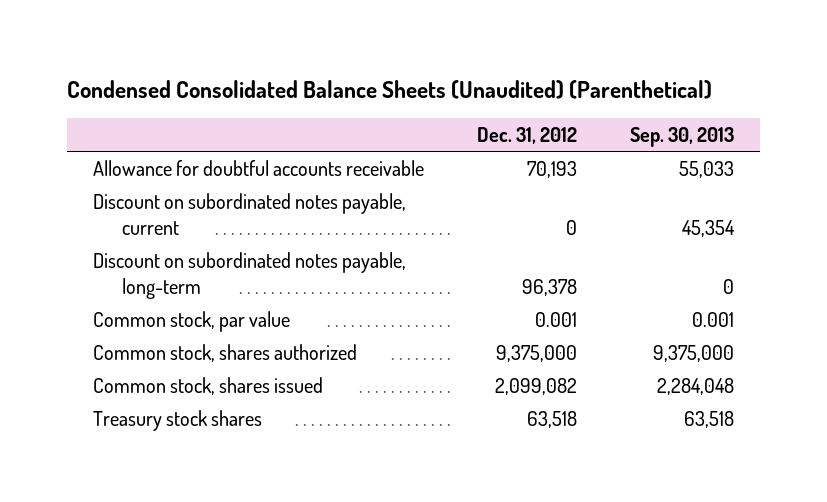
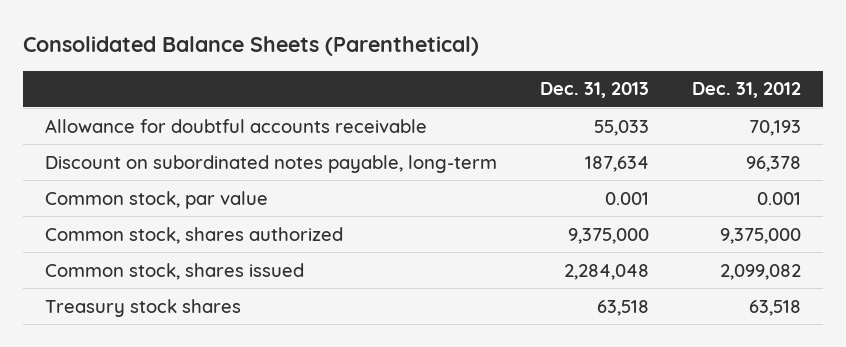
- Condensed Consolidated Balance Sheets (Unaudited) (Parenthetical)
+ Consolidated Balance Sheets (Parenthetical)
- | Dec. 31, 2012 | Sep. 30, 2013
+ | Dec. 31, 2013 | Dec. 31, 2012
- Discount on subordinated notes payable, current | 0 | 45,354

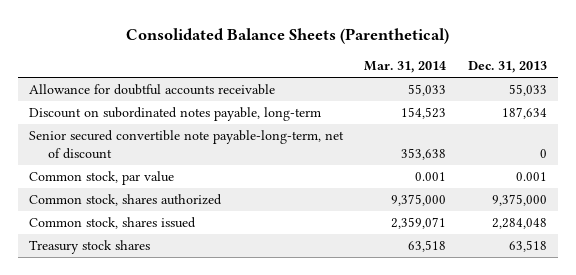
- | Dec. 31, 2013 | Dec. 31, 2012
+ | Mar. 31, 2014 | Dec. 31, 2013
+ Senior secured convertible note payable-long-term, net of discount | 353,638 | 0

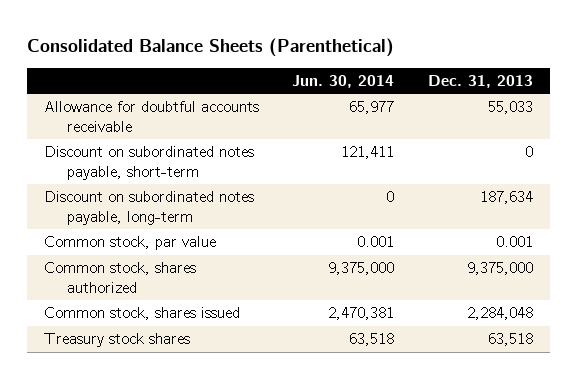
- | Mar. 31, 2014 | Dec. 31, 2013
+ | Jun. 30, 2014 | Dec. 31, 2013
+ Discount on subordinated notes payable, short-term | 121,411 | 0
- Senior secured convertible note payable-long-term, net of discount | 353,638 | 0

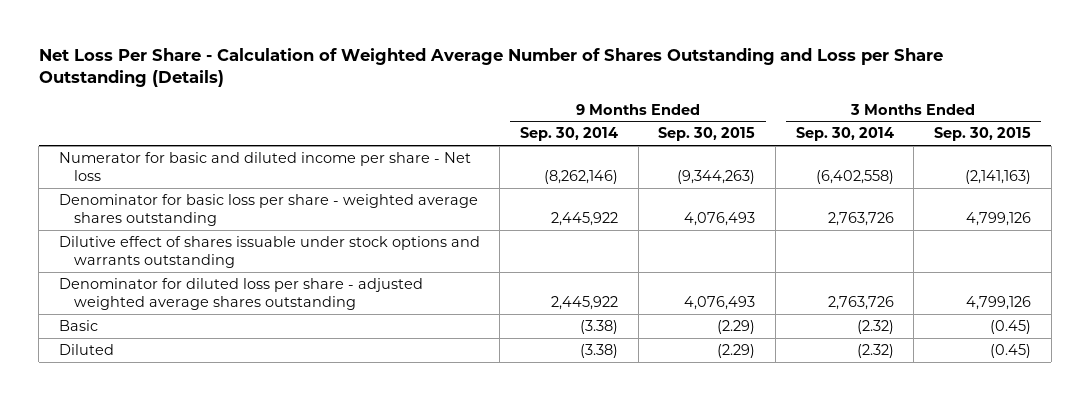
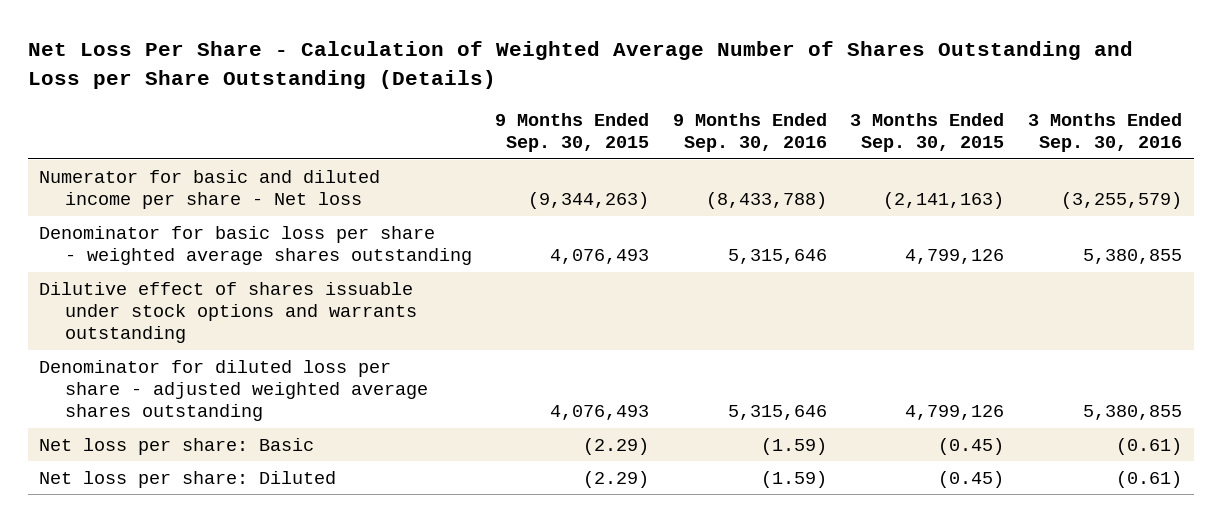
- | 9 Months Ended Sep. 30, 2014 | 9 Months Ended Sep. 30, 2015 | 3 Months Ended Sep. 30, 2014 | 3 Months Ended Sep. 30, 2015
+ | 9 Months Ended Sep. 30, 2015 | 9 Months Ended Sep. 30, 2016 | 3 Months Ended Sep. 30, 2015 | 3 Months Ended Sep. 30, 2016
- Basic | (3.38) | (2.29) | (2.32) | (0.45)
- Diluted | (3.38) | (2.29) | (2.32) | (0.45)
+ Net loss per share: Basic | (2.29) | (1.59) | (0.45) | (0.61)
+ Net loss per share: Diluted | (2.29) | (1.59) | (0.45) | (0.61)

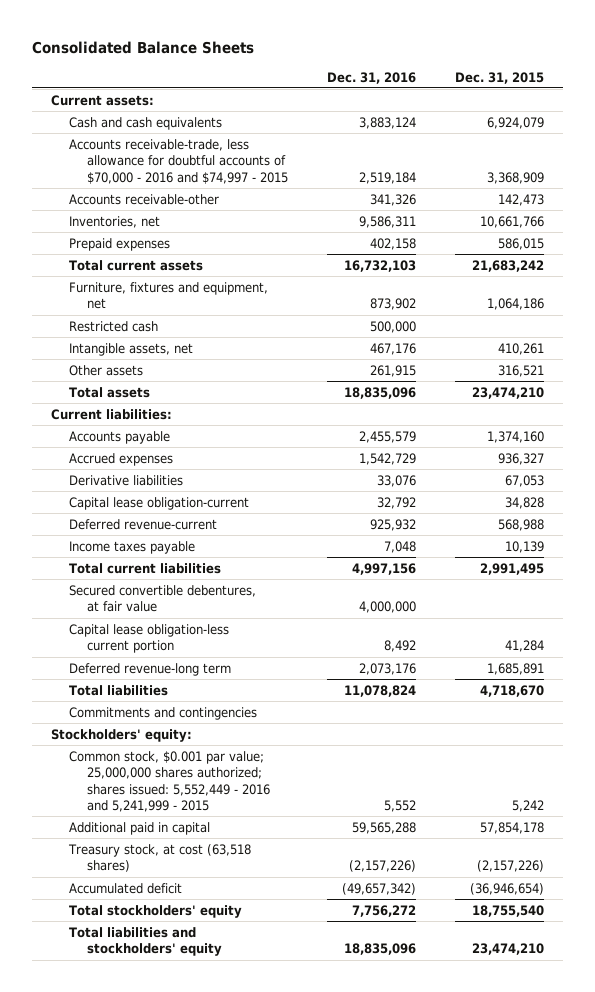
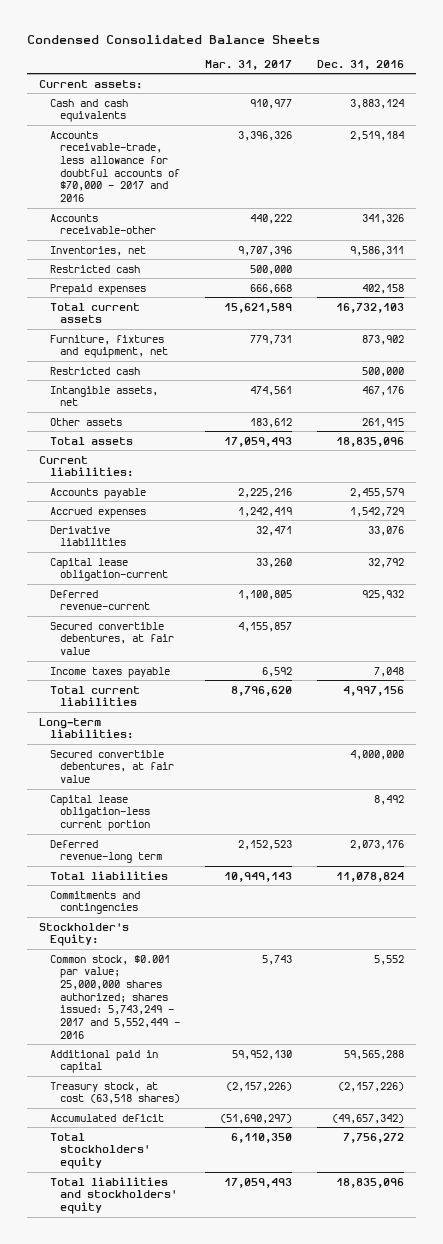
- Consolidated Balance Sheets
+ Condensed Consolidated Balance Sheets
- | Dec. 31, 2016 | Dec. 31, 2015
+ | Mar. 31, 2017 | Dec. 31, 2016
- Accounts receivable-trade, less allowance for doubtful accounts of $70,000 - 2016 and $74,997 - 2015 | 2,519,184 | 3,368,909
+ Accounts receivable-trade, less allowance for doubtful accounts of $70,000 - 2017 and 2016 | 3,396,326 | 2,519,184
+ Restricted cash | 500,000 |
+ Secured convertible debentures, at fair value | 4,155,857 |
+ Long-term liabilities:
- Stockholders' equity:
- Common stock, $0.001 par value; 25,000,000 shares authorized; shares issued: 5,552,449 - 2016 and 5,241,999 - 2015 | 5,552 | 5,242
+ Stockholder's Equity:
+ Common stock, $0.001 par value; 25,000,000 shares authorized; shares issued: 5,743,249 - 2017 and 5,552,449 - 2016 | 5,743 | 5,552

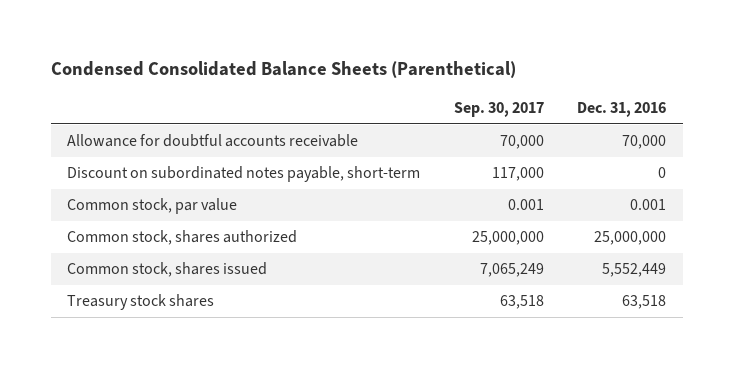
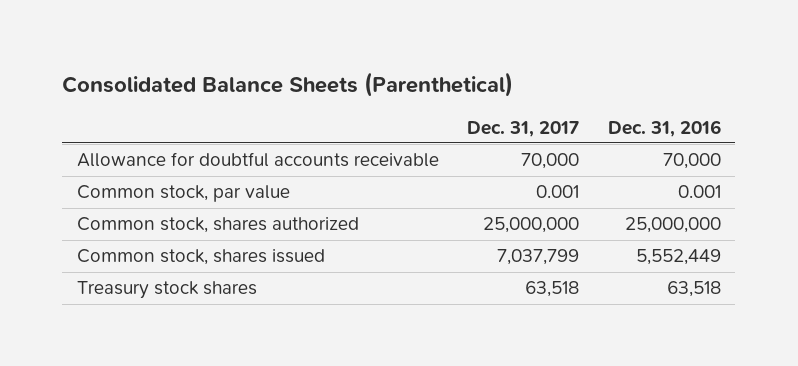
- Condensed Consolidated Balance Sheets (Parenthetical)
+ Consolidated Balance Sheets (Parenthetical)
- | Sep. 30, 2017 | Dec. 31, 2016
+ | Dec. 31, 2017 | Dec. 31, 2016
- Discount on subordinated notes payable, short-term | 117,000 | 0

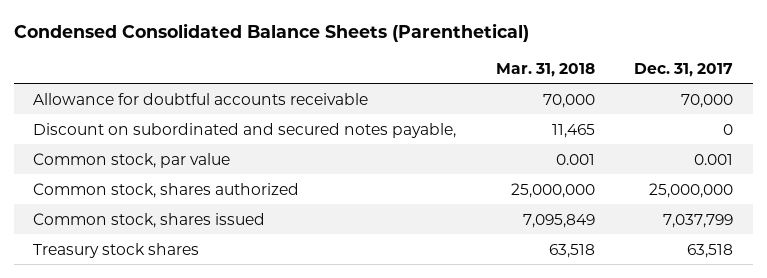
- Consolidated Balance Sheets (Parenthetical)
+ Condensed Consolidated Balance Sheets (Parenthetical)
- | Dec. 31, 2017 | Dec. 31, 2016
+ | Mar. 31, 2018 | Dec. 31, 2017
+ Discount on subordinated and secured notes payable, | 11,465 | 0

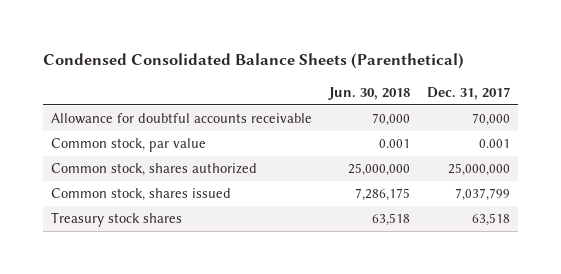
- | Mar. 31, 2018 | Dec. 31, 2017
+ | Jun. 30, 2018 | Dec. 31, 2017
- Discount on subordinated and secured notes payable, | 11,465 | 0

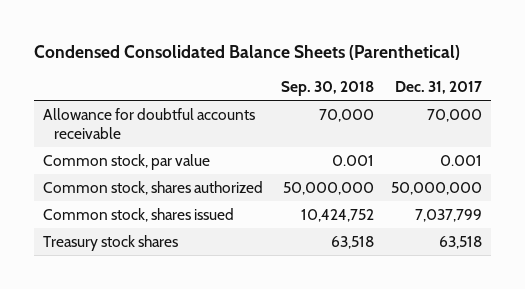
- | Jun. 30, 2018 | Dec. 31, 2017
+ | Sep. 30, 2018 | Dec. 31, 2017
- Common stock, shares authorized | 25,000,000 | 25,000,000
+ Common stock, shares authorized | 50,000,000 | 50,000,000

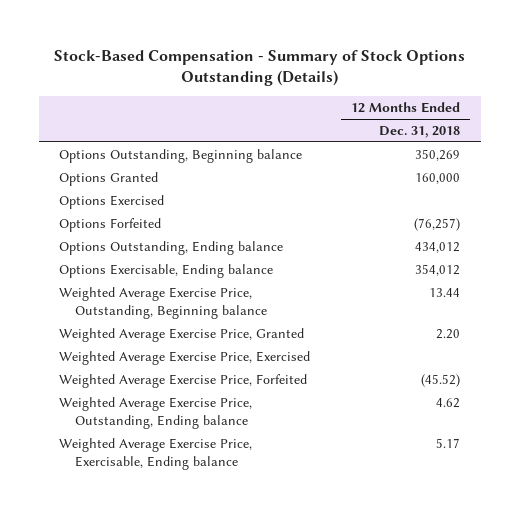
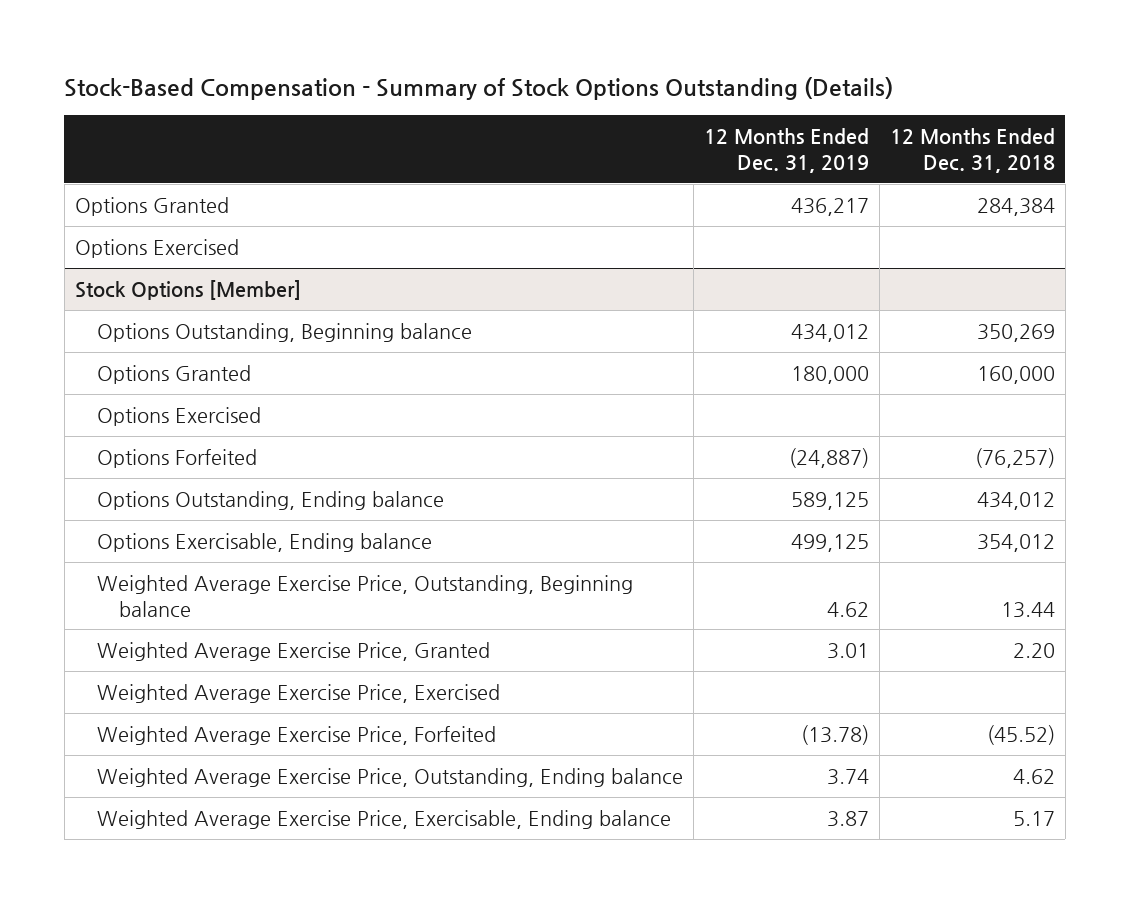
- | 12 Months Ended Dec. 31, 2018
+ | 12 Months Ended Dec. 31, 2019 | 12 Months Ended Dec. 31, 2018
+ Options Granted | 436,217 | 284,384
+ Options Exercised
+ Stock Options [Member]

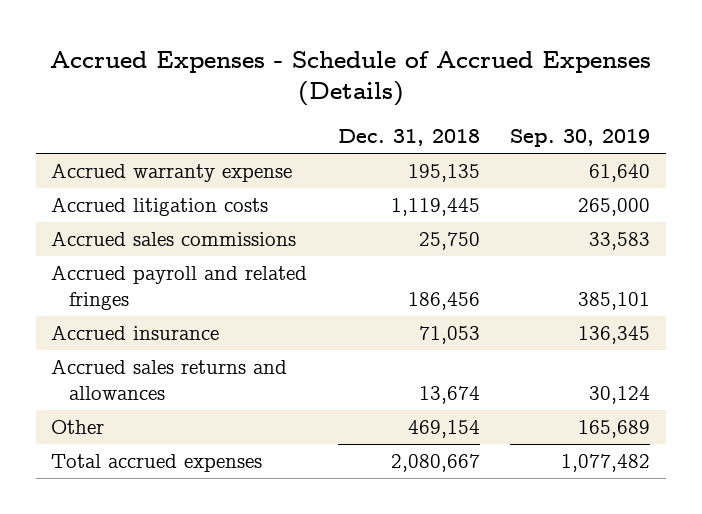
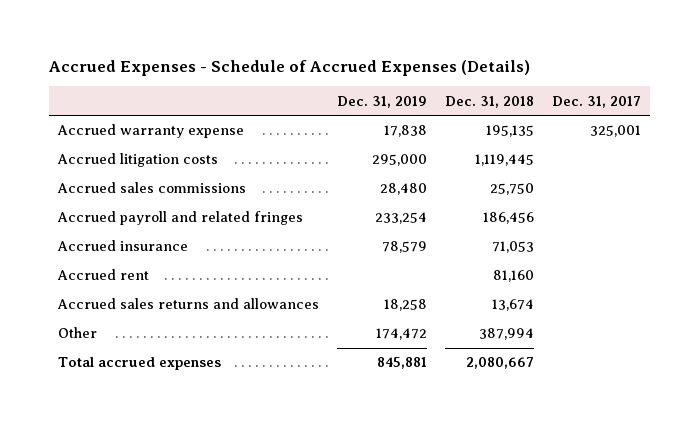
- | Dec. 31, 2018 | Sep. 30, 2019
+ | Dec. 31, 2019 | Dec. 31, 2018 | Dec. 31, 2017
+ Accrued rent | | 81,160 |
- Other | 469,154 | 165,689
+ Other | 174,472 | 387,994 |

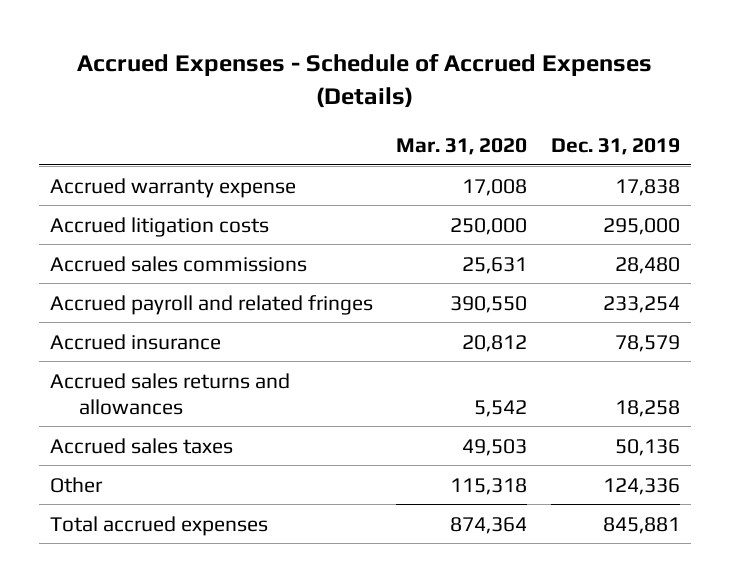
- | Dec. 31, 2019 | Dec. 31, 2018 | Dec. 31, 2017
+ | Mar. 31, 2020 | Dec. 31, 2019
- Accrued rent | | 81,160 |
- Other | 174,472 | 387,994 |
+ Accrued sales taxes | 49,503 | 50,136
+ Other | 115,318 | 124,336

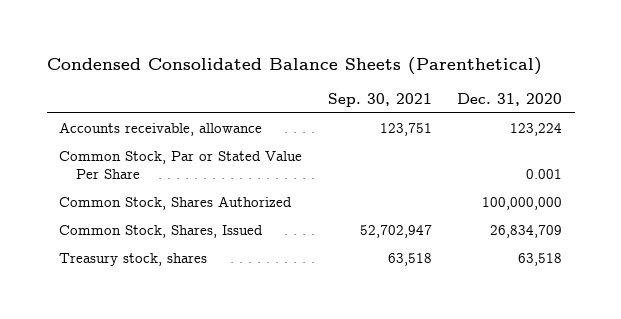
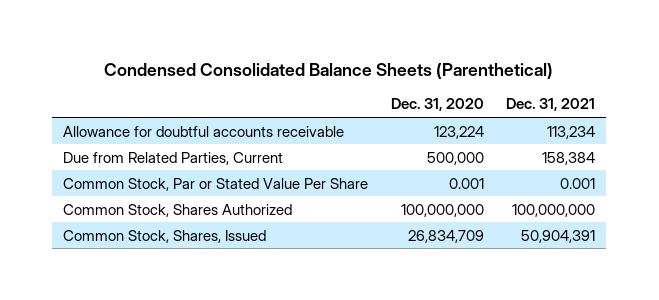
- | Sep. 30, 2021 | Dec. 31, 2020
+ | Dec. 31, 2020 | Dec. 31, 2021
- Accounts receivable, allowance | 123,751 | 123,224
+ Allowance for doubtful accounts receivable | 123,224 | 113,234
+ Due from Related Parties, Current | 500,000 | 158,384
- Treasury stock, shares | 63,518 | 63,518

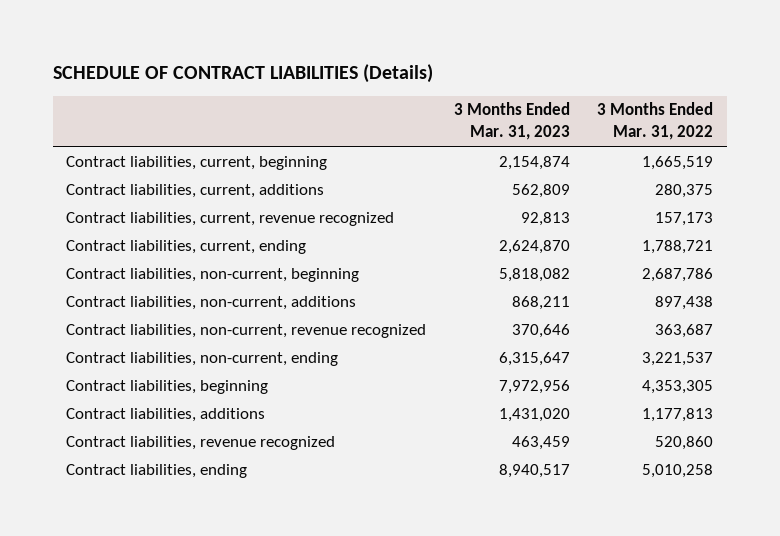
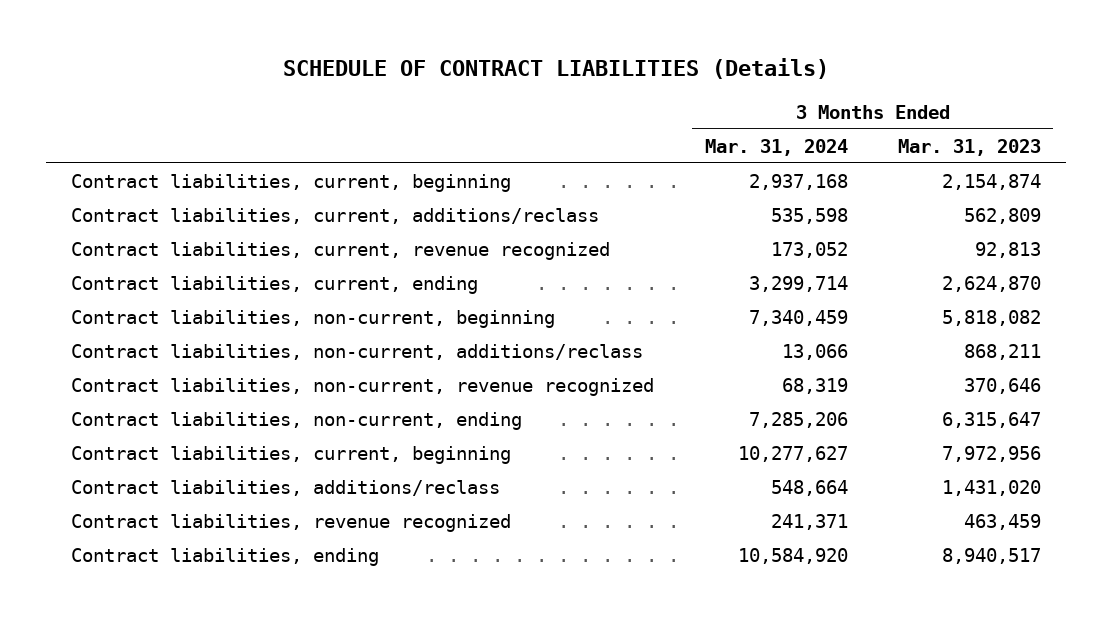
- | 3 Months Ended Mar. 31, 2023 | 3 Months Ended Mar. 31, 2022
+ | 3 Months Ended Mar. 31, 2024 | 3 Months Ended Mar. 31, 2023
- Contract liabilities, current, additions | 562,809 | 280,375
+ Contract liabilities, current, additions/reclass | 535,598 | 562,809
- Contract liabilities, non-current, additions | 868,211 | 897,438
+ Contract liabilities, non-current, additions/reclass | 13,066 | 868,211
- Contract liabilities, beginning | 7,972,956 | 4,353,305
- Contract liabilities, additions | 1,431,020 | 1,177,813
+ Contract liabilities, current, beginning | 10,277,627 | 7,972,956
+ Contract liabilities, additions/reclass | 548,664 | 1,431,020

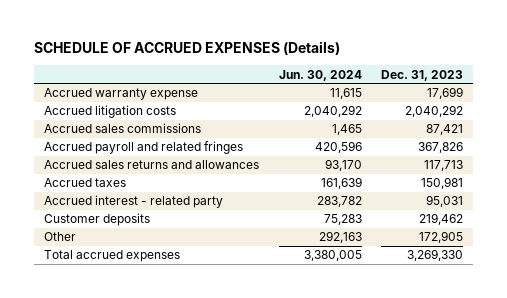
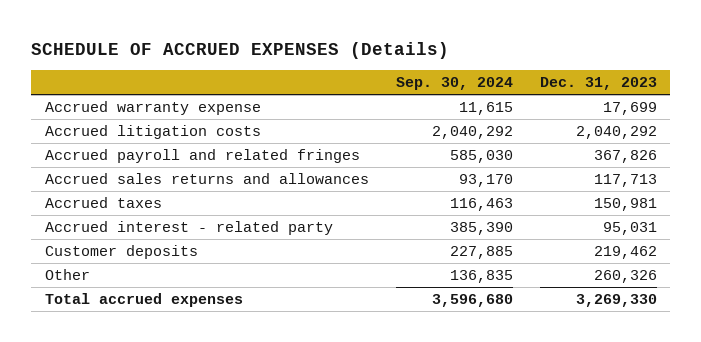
- | Jun. 30, 2024 | Dec. 31, 2023
+ | Sep. 30, 2024 | Dec. 31, 2023
- Accrued sales commissions | 1,465 | 87,421
- Other | 292,163 | 172,905
+ Other | 136,835 | 260,326

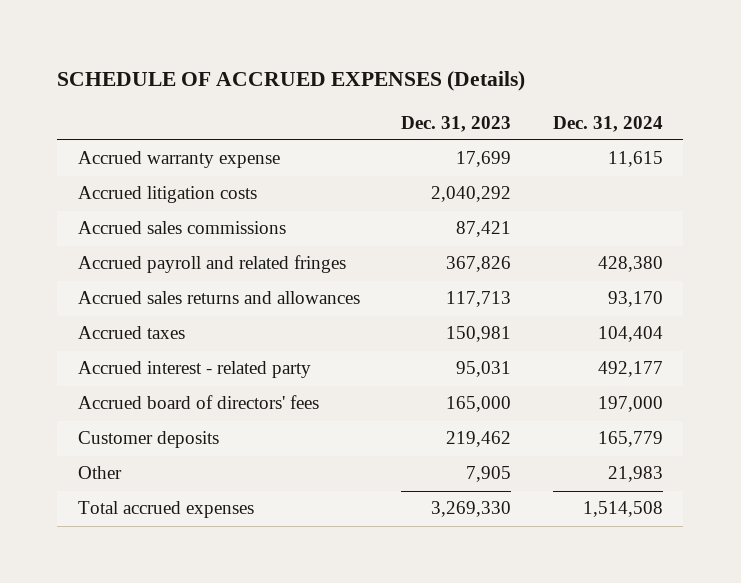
- | Sep. 30, 2024 | Dec. 31, 2023
+ | Dec. 31, 2023 | Dec. 31, 2024
+ Accrued sales commissions | 87,421 |
+ Accrued board of directors' fees | 165,000 | 197,000
- Other | 136,835 | 260,326
+ Other | 7,905 | 21,983

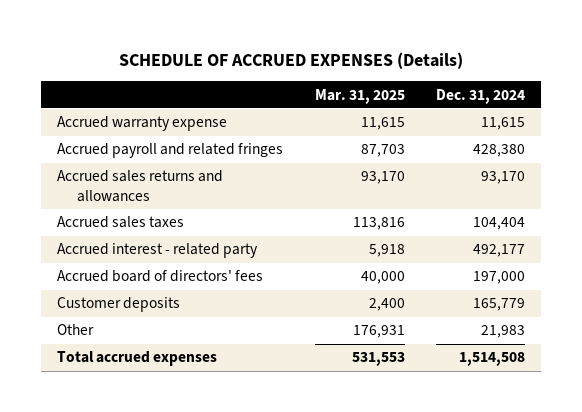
- | Dec. 31, 2023 | Dec. 31, 2024
+ | Mar. 31, 2025 | Dec. 31, 2024
- Accrued litigation costs | 2,040,292 |
- Accrued sales commissions | 87,421 |
- Accrued taxes | 150,981 | 104,404
+ Accrued sales taxes | 113,816 | 104,404

